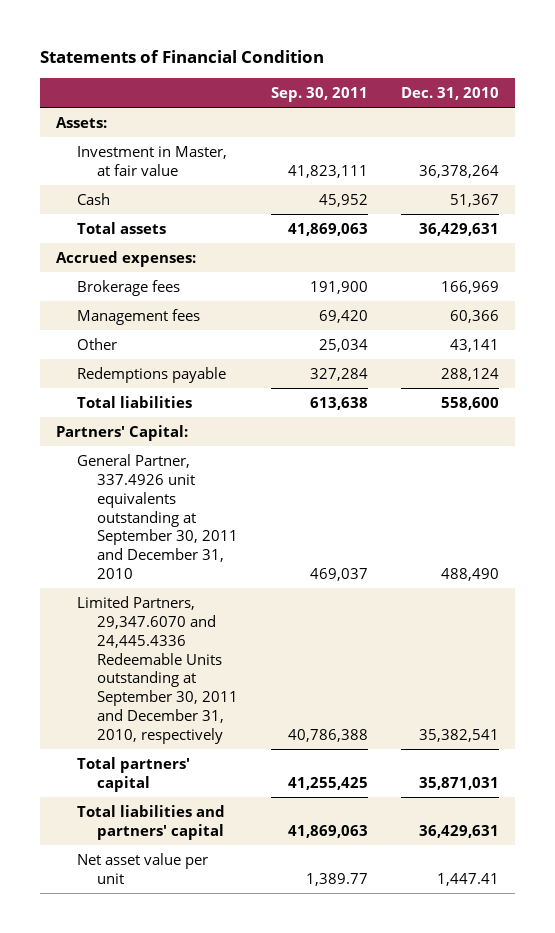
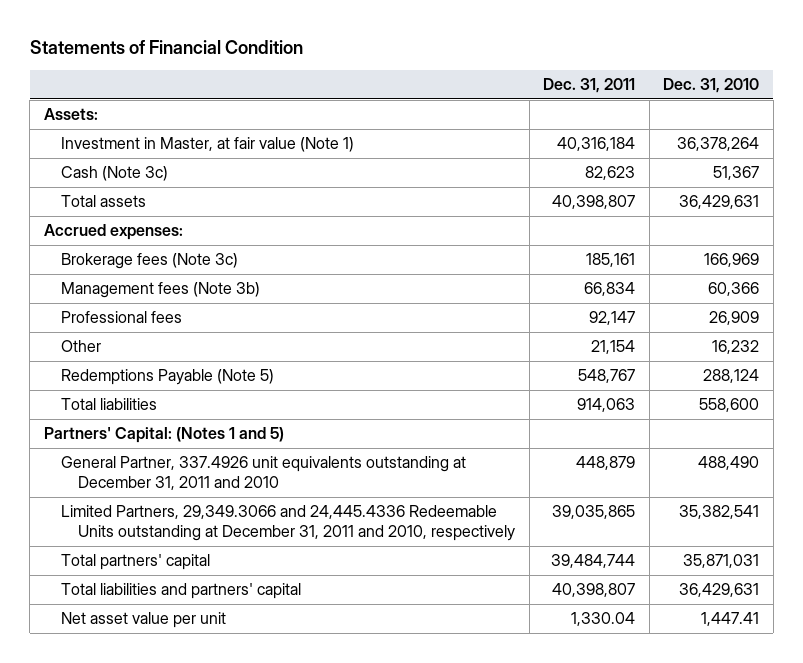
- | Sep. 30, 2011 | Dec. 31, 2010
+ | Dec. 31, 2011 | Dec. 31, 2010
- Investment in Master, at fair value | 41,823,111 | 36,378,264
- Cash | 45,952 | 51,367
+ Investment in Master, at fair value (Note 1) | 40,316,184 | 36,378,264
+ Cash (Note 3c) | 82,623 | 51,367
- Brokerage fees | 191,900 | 166,969
- Management fees | 69,420 | 60,366
- Other | 25,034 | 43,141
- Redemptions payable | 327,284 | 288,124
+ Brokerage fees (Note 3c) | 185,161 | 166,969
+ Management fees (Note 3b) | 66,834 | 60,366
+ Professional fees | 92,147 | 26,909
+ Other | 21,154 | 16,232
+ Redemptions Payable (Note 5) | 548,767 | 288,124
- Partners' Capital:
- General Partner, 337.4926 unit equivalents outstanding at September 30, 2011 and December 31, 2010 | 469,037 | 488,490
- Limited Partners, 29,347.6070 and 24,445.4336 Redeemable Units outstanding at September 30, 2011 and December 31, 2010, respectively | 40,786,388 | 35,382,541
+ Partners' Capital: (Notes 1 and 5)
+ General Partner, 337.4926 unit equivalents outstanding at December 31, 2011 and 2010 | 448,879 | 488,490
+ Limited Partners, 29,349.3066 and 24,445.4336 Redeemable Units outstanding at December 31, 2011 and 2010, respectively | 39,035,865 | 35,382,541

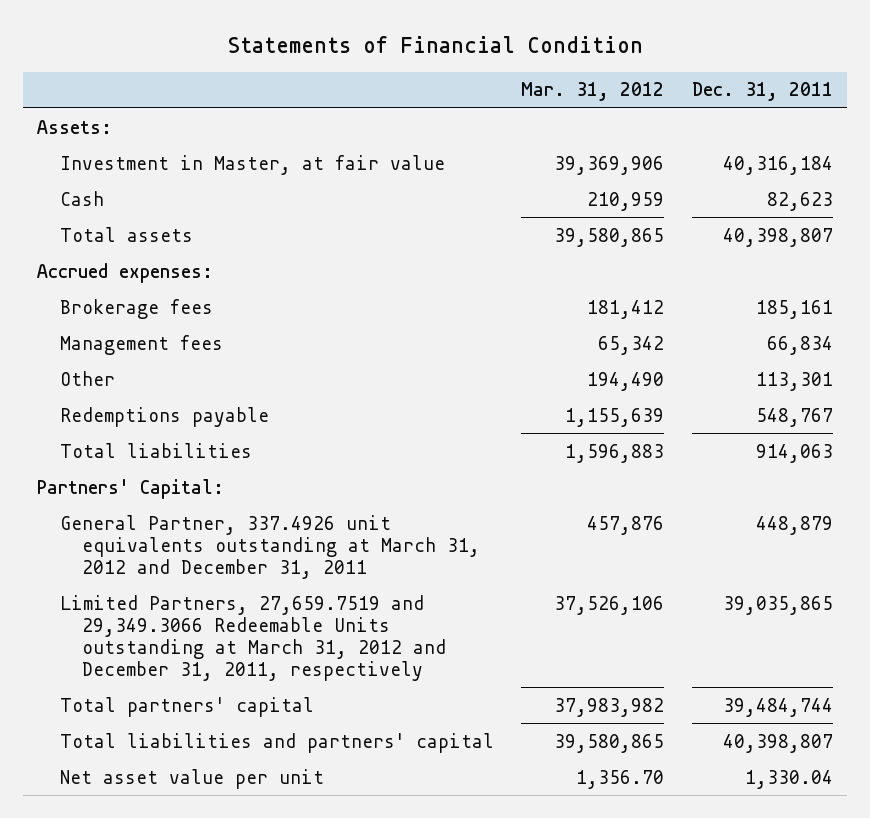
- | Dec. 31, 2011 | Dec. 31, 2010
+ | Mar. 31, 2012 | Dec. 31, 2011
- Investment in Master, at fair value (Note 1) | 40,316,184 | 36,378,264
- Cash (Note 3c) | 82,623 | 51,367
+ Investment in Master, at fair value | 39,369,906 | 40,316,184
+ Cash | 210,959 | 82,623
- Brokerage fees (Note 3c) | 185,161 | 166,969
- Management fees (Note 3b) | 66,834 | 60,366
- Professional fees | 92,147 | 26,909
- Other | 21,154 | 16,232
- Redemptions Payable (Note 5) | 548,767 | 288,124
+ Brokerage fees | 181,412 | 185,161
+ Management fees | 65,342 | 66,834
+ Other | 194,490 | 113,301
+ Redemptions payable | 1,155,639 | 548,767
- Partners' Capital: (Notes 1 and 5)
- General Partner, 337.4926 unit equivalents outstanding at December 31, 2011 and 2010 | 448,879 | 488,490
- Limited Partners, 29,349.3066 and 24,445.4336 Redeemable Units outstanding at December 31, 2011 and 2010, respectively | 39,035,865 | 35,382,541
+ Partners' Capital:
+ General Partner, 337.4926 unit equivalents outstanding at March 31, 2012 and December 31, 2011 | 457,876 | 448,879
+ Limited Partners, 27,659.7519 and 29,349.3066 Redeemable Units outstanding at March 31, 2012 and December 31, 2011, respectively | 37,526,106 | 39,035,865

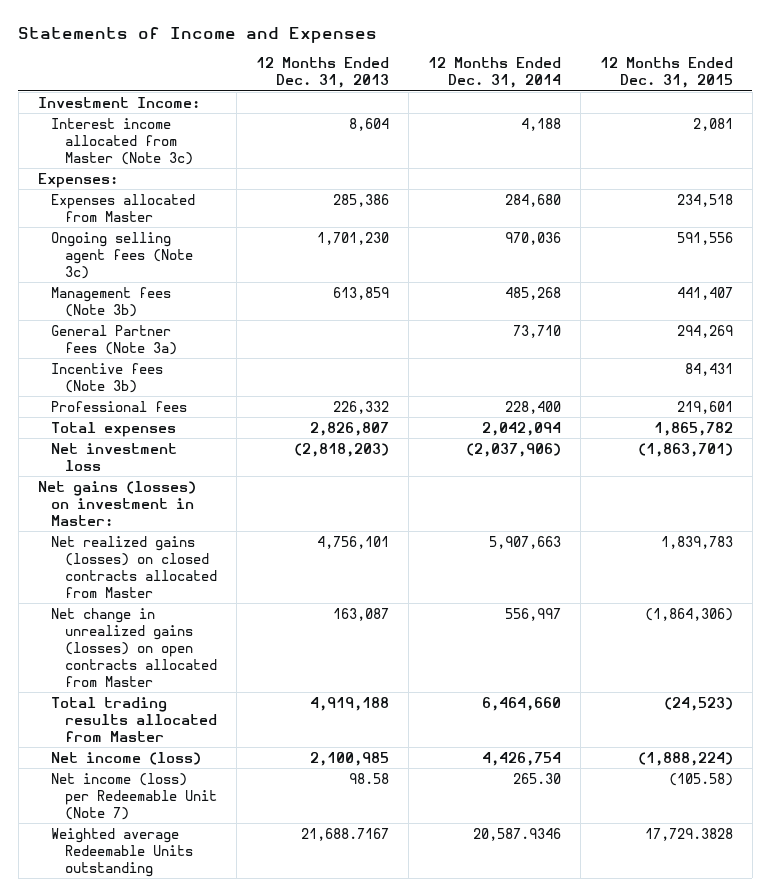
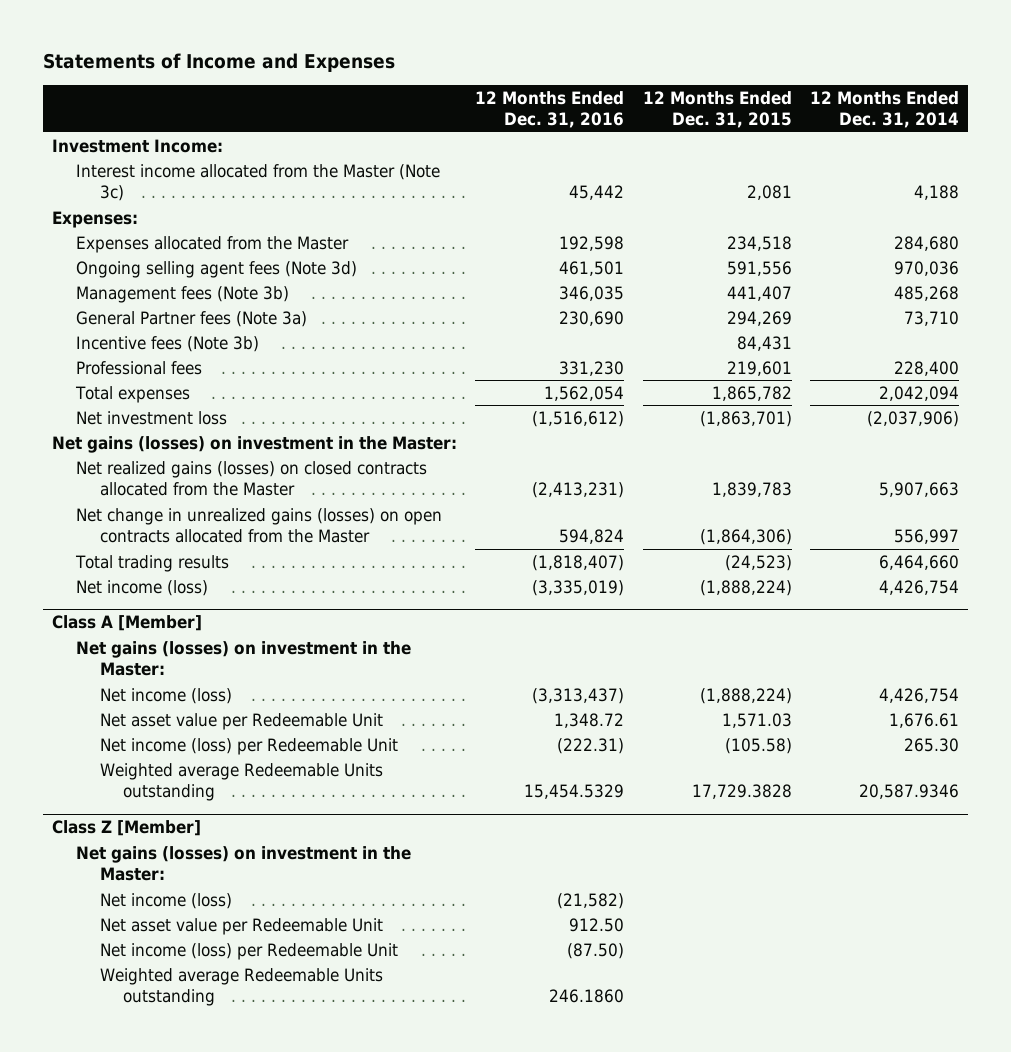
- | 12 Months Ended Dec. 31, 2013 | 12 Months Ended Dec. 31, 2014 | 12 Months Ended Dec. 31, 2015
+ | 12 Months Ended Dec. 31, 2016 | 12 Months Ended Dec. 31, 2015 | 12 Months Ended Dec. 31, 2014
- Interest income allocated from Master (Note 3c) | 8,604 | 4,188 | 2,081
+ Interest income allocated from the Master (Note 3c) | 45,442 | 2,081 | 4,188
- Expenses allocated from Master | 285,386 | 284,680 | 234,518
- Ongoing selling agent fees (Note 3c) | 1,701,230 | 970,036 | 591,556
+ Expenses allocated from the Master | 192,598 | 234,518 | 284,680
+ Ongoing selling agent fees (Note 3d) | 461,501 | 591,556 | 970,036
- Net gains (losses) on investment in Master:
- Net realized gains (losses) on closed contracts allocated from Master | 4,756,101 | 5,907,663 | 1,839,783
- Net change in unrealized gains (losses) on open contracts allocated from Master | 163,087 | 556,997 | (1,864,306)
- Total trading results allocated from Master | 4,919,188 | 6,464,660 | (24,523)
+ Net gains (losses) on investment in the Master:
+ Net realized gains (losses) on closed contracts allocated from the Master | (2,413,231) | 1,839,783 | 5,907,663
+ Net change in unrealized gains (losses) on open contracts allocated from the Master | 594,824 | (1,864,306) | 556,997
+ Total trading results | (1,818,407) | (24,523) | 6,464,660
- Net income (loss) per Redeemable Unit (Note 7) | 98.58 | 265.30 | (105.58)
+ Class A [Member]
+ Net gains (losses) on investment in the Master:
+ Net income (loss) | (3,313,437) | (1,888,224) | 4,426,754
+ Net asset value per Redeemable Unit | 1,348.72 | 1,571.03 | 1,676.61
+ Net income (loss) per Redeemable Unit | (222.31) | (105.58) | 265.30
+ Class Z [Member]
+ Net gains (losses) on investment in the Master:
+ Net income (loss) | (21,582) | |
+ Net asset value per Redeemable Unit | 912.50 | |
+ Net income (loss) per Redeemable Unit | (87.50) | |
+ Weighted average Redeemable Units outstanding | 246.1860 | |

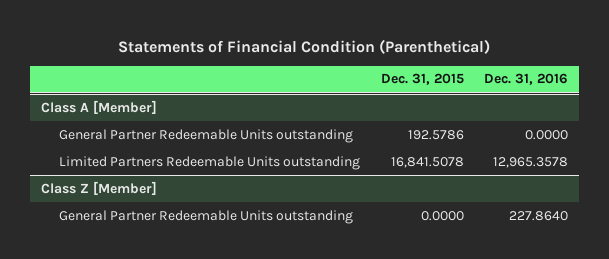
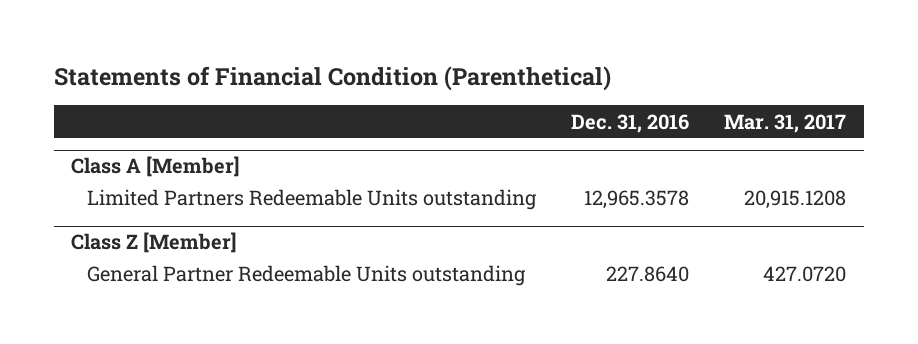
- | Dec. 31, 2015 | Dec. 31, 2016
+ | Dec. 31, 2016 | Mar. 31, 2017
@ Class A [Member]
- General Partner Redeemable Units outstanding | 192.5786 | 0.0000

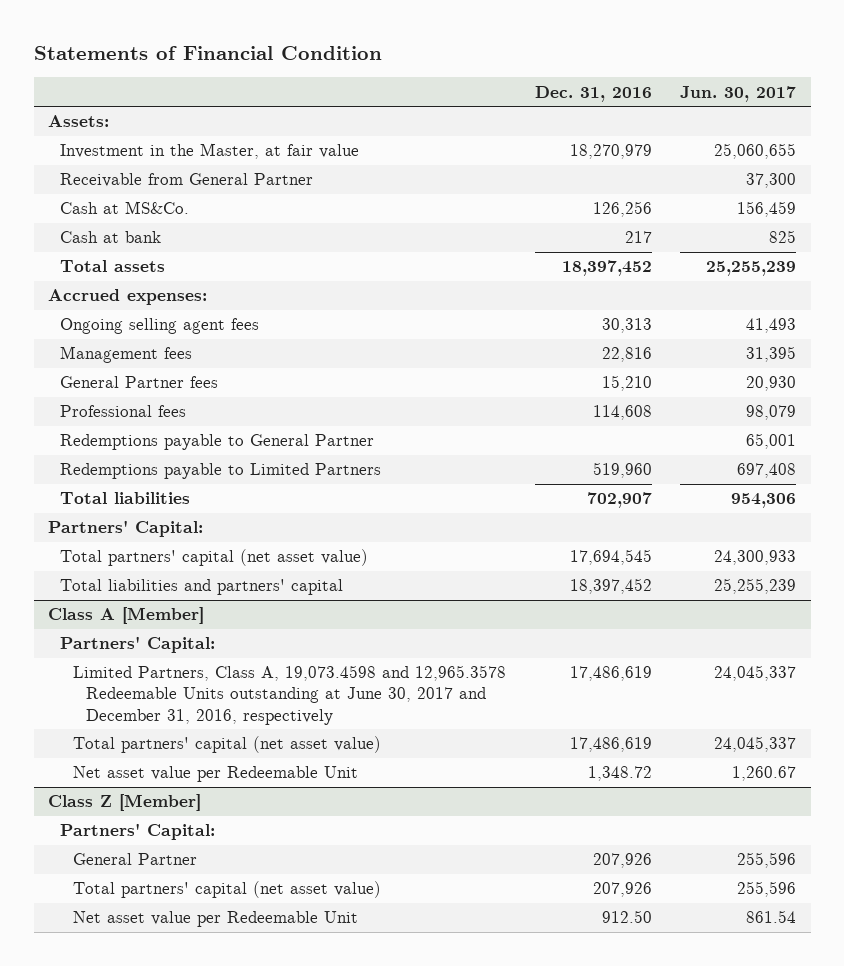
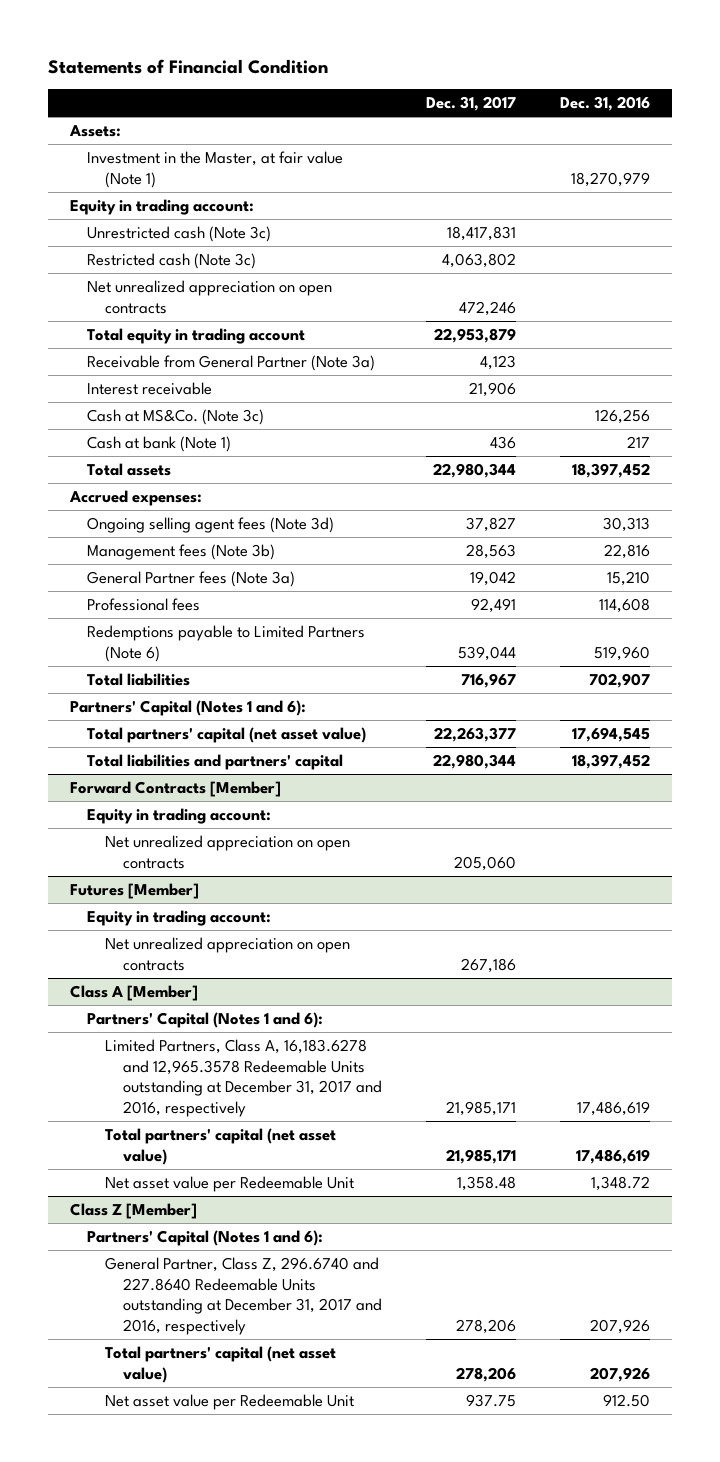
- | Dec. 31, 2016 | Jun. 30, 2017
+ | Dec. 31, 2017 | Dec. 31, 2016
- Investment in the Master, at fair value | 18,270,979 | 25,060,655
- Receivable from General Partner | | 37,300
- Cash at MS&Co. | 126,256 | 156,459
- Cash at bank | 217 | 825
+ Investment in the Master, at fair value (Note 1) | | 18,270,979
+ Equity in trading account:
+ Unrestricted cash (Note 3c) | 18,417,831 |
+ Restricted cash (Note 3c) | 4,063,802 |
+ Net unrealized appreciation on open contracts | 472,246 |
+ Total equity in trading account | 22,953,879 |
+ Receivable from General Partner (Note 3a) | 4,123 |
+ Interest receivable | 21,906 |
+ Cash at MS&Co. (Note 3c) | | 126,256
+ Cash at bank (Note 1) | 436 | 217
- Ongoing selling agent fees | 30,313 | 41,493
- Management fees | 22,816 | 31,395
- General Partner fees | 15,210 | 20,930
+ Ongoing selling agent fees (Note 3d) | 37,827 | 30,313
+ Management fees (Note 3b) | 28,563 | 22,816
+ General Partner fees (Note 3a) | 19,042 | 15,210
- Redemptions payable to General Partner | | 65,001
- Redemptions payable to Limited Partners | 519,960 | 697,408
+ Redemptions payable to Limited Partners (Note 6) | 539,044 | 519,960
- Partners' Capital:
+ Partners' Capital (Notes 1 and 6):
+ Forward Contracts [Member]
+ Equity in trading account:
+ Net unrealized appreciation on open contracts | 205,060 |
+ Futures [Member]
+ Equity in trading account:
+ Net unrealized appreciation on open contracts | 267,186 |
@ Class A [Member]
- Partners' Capital:
- Limited Partners, Class A, 19,073.4598 and 12,965.3578 Redeemable Units outstanding at June 30, 2017 and December 31, 2016, respectively | 17,486,619 | 24,045,337
+ Partners' Capital (Notes 1 and 6):
+ Limited Partners, Class A, 16,183.6278 and 12,965.3578 Redeemable Units outstanding at December 31, 2017 and 2016, respectively | 21,985,171 | 17,486,619
@ Class Z [Member]
- Partners' Capital:
- General Partner | 207,926 | 255,596
+ Partners' Capital (Notes 1 and 6):
+ General Partner, Class Z, 296.6740 and 227.8640 Redeemable Units outstanding at December 31, 2017 and 2016, respectively | 278,206 | 207,926

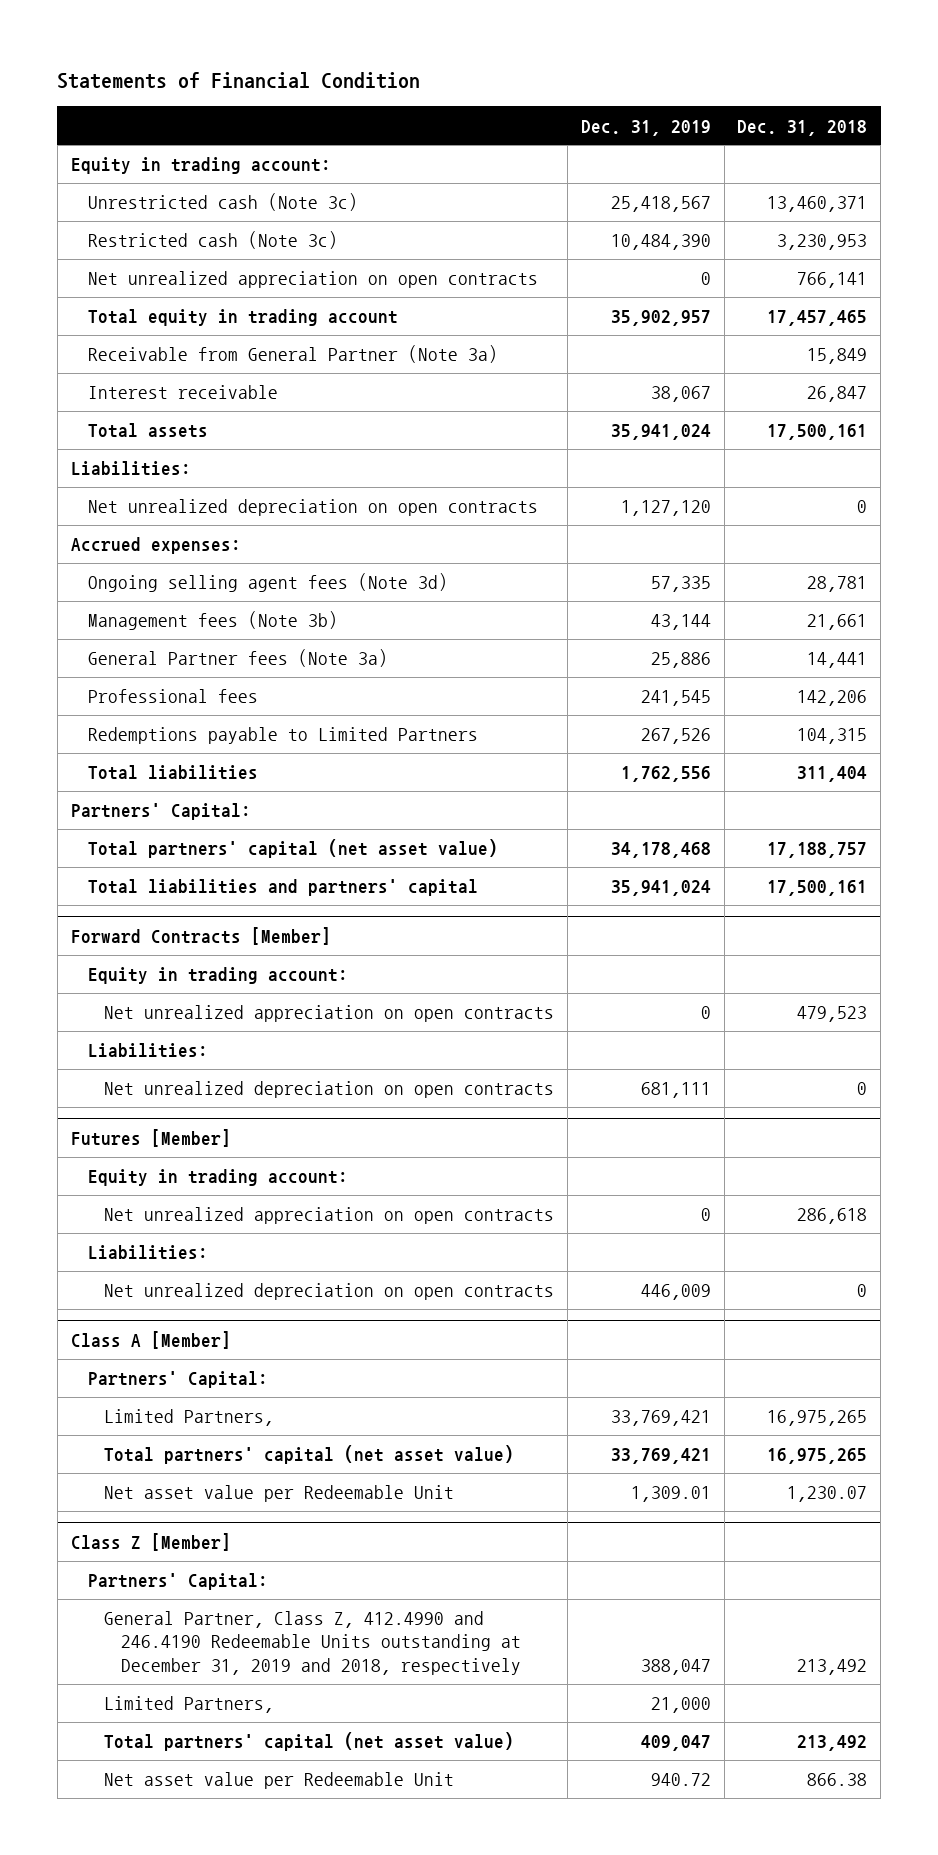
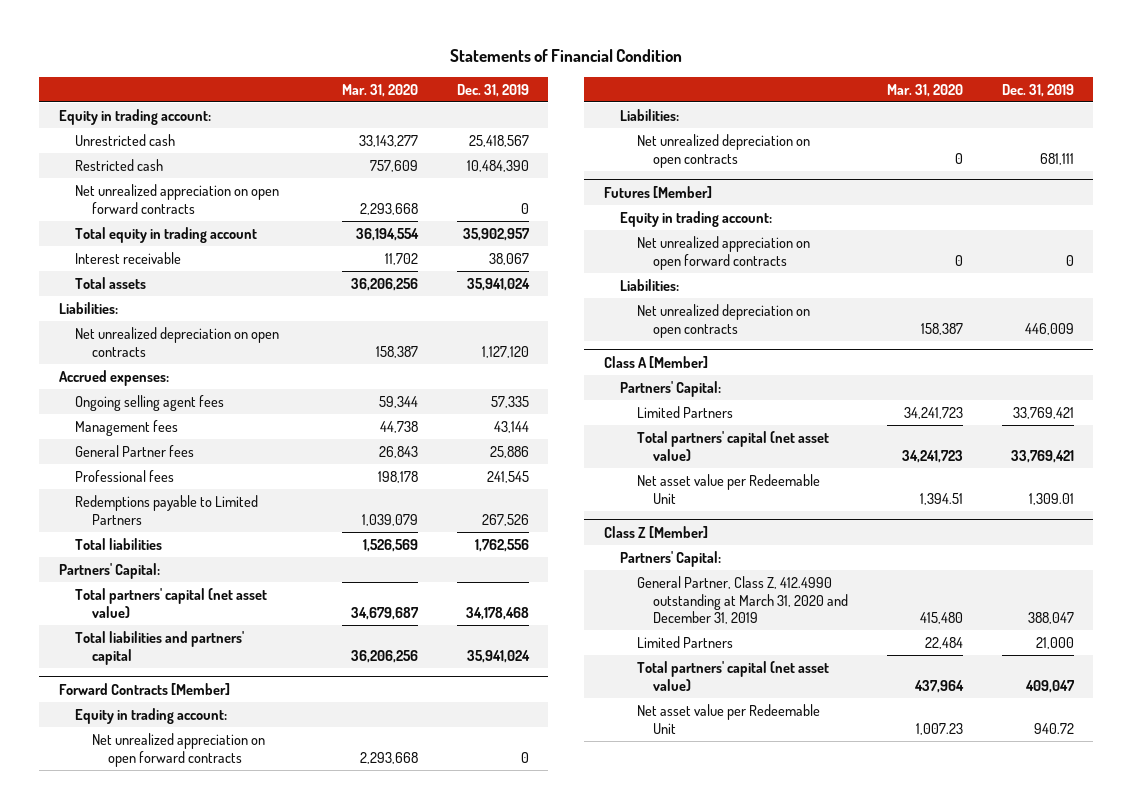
- | Dec. 31, 2019 | Dec. 31, 2018
+ | Mar. 31, 2020 | Dec. 31, 2019
- Unrestricted cash (Note 3c) | 25,418,567 | 13,460,371
- Restricted cash (Note 3c) | 10,484,390 | 3,230,953
- Net unrealized appreciation on open contracts | 0 | 766,141
+ Unrestricted cash | 33,143,277 | 25,418,567
+ Restricted cash | 757,609 | 10,484,390
+ Net unrealized appreciation on open forward contracts | 2,293,668 | 0
- Receivable from General Partner (Note 3a) | | 15,849
- Ongoing selling agent fees (Note 3d) | 57,335 | 28,781
- Management fees (Note 3b) | 43,144 | 21,661
- General Partner fees (Note 3a) | 25,886 | 14,441
+ Ongoing selling agent fees | 59,344 | 57,335
+ Management fees | 44,738 | 43,144
+ General Partner fees | 26,843 | 25,886
@ Forward Contracts [Member]
- Net unrealized appreciation on open contracts | 0 | 479,523
+ Net unrealized appreciation on open forward contracts | 2,293,668 | 0
@ Futures [Member]
- Net unrealized appreciation on open contracts | 0 | 286,618
+ Net unrealized appreciation on open forward contracts | 0 | 0
@ Class A [Member]
- Limited Partners, | 33,769,421 | 16,975,265
+ Limited Partners | 34,241,723 | 33,769,421
@ Class Z [Member]
- General Partner, Class Z, 412.4990 and 246.4190 Redeemable Units outstanding at December 31, 2019 and 2018, respectively | 388,047 | 213,492
- Limited Partners, | 21,000 |
+ General Partner, Class Z, 412.4990 outstanding at March 31, 2020 and December 31, 2019 | 415,480 | 388,047
+ Limited Partners | 22,484 | 21,000

